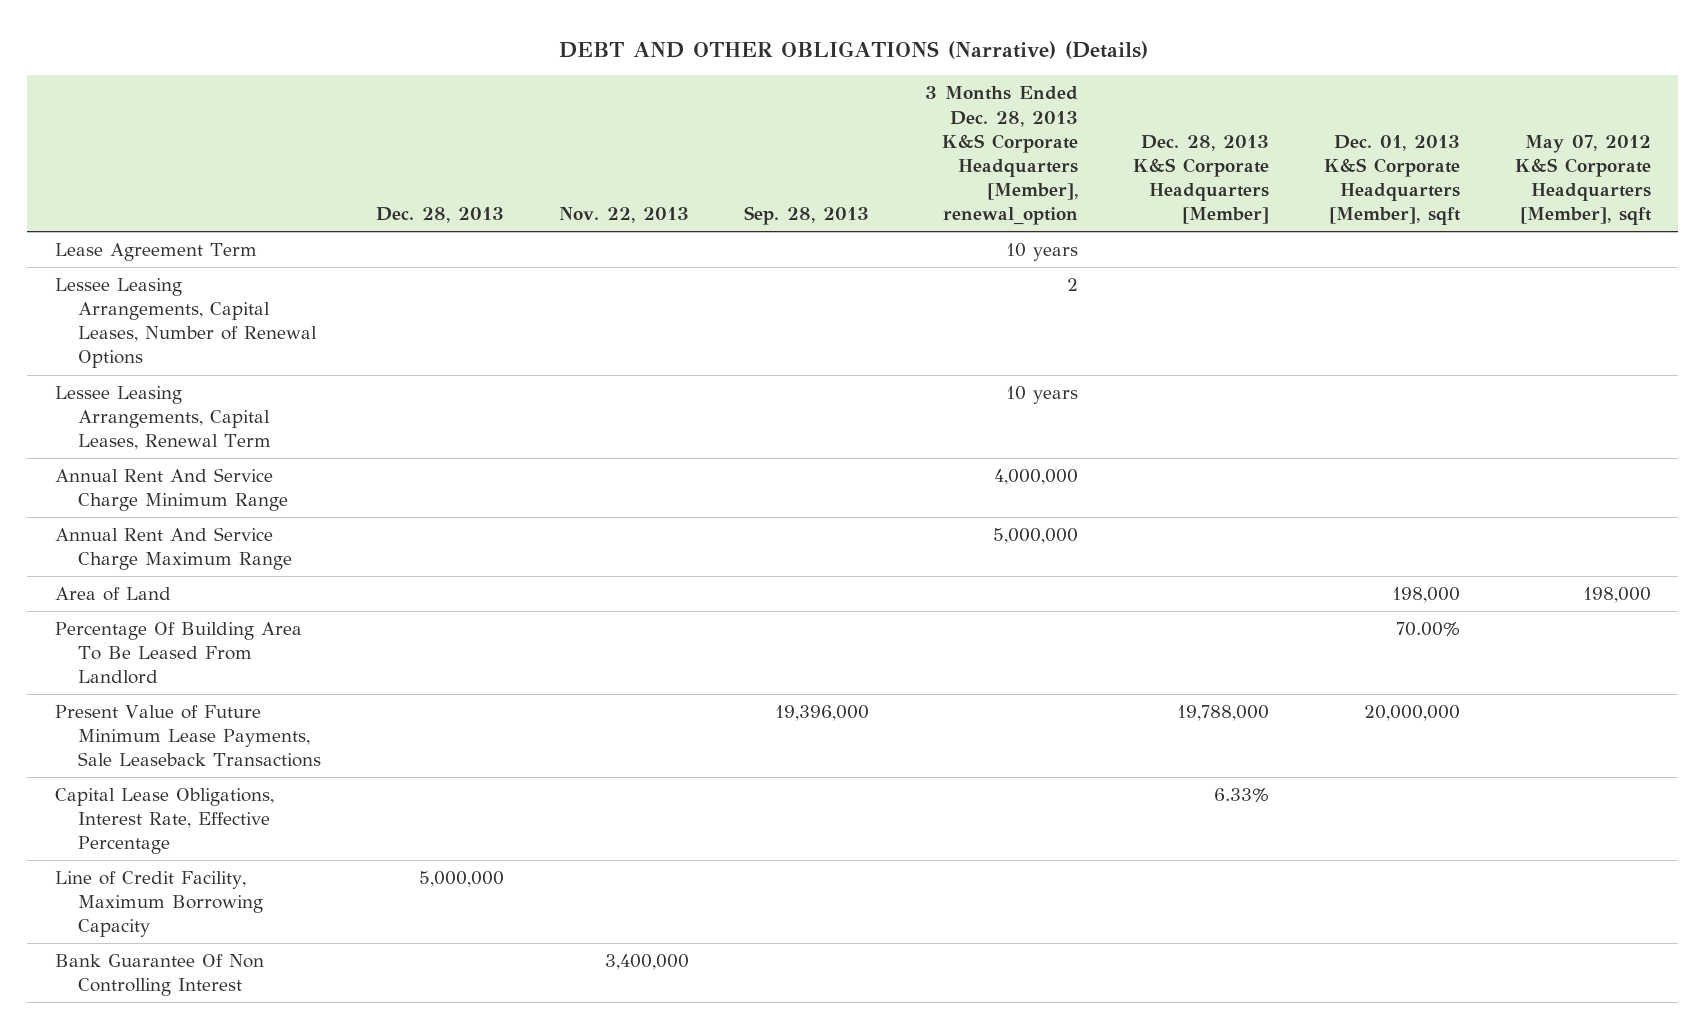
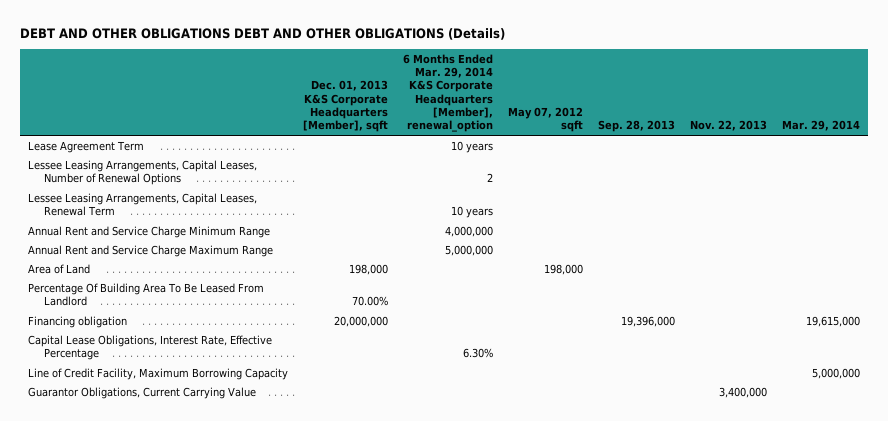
- DEBT AND OTHER OBLIGATIONS (Narrative) (Details)
+ DEBT AND OTHER OBLIGATIONS DEBT AND OTHER OBLIGATIONS (Details)
- | Dec. 28, 2013 | Nov. 22, 2013 | Sep. 28, 2013 | 3 Months Ended Dec. 28, 2013 K&S Corporate Headquarters [Member], renewal_option | Dec. 28, 2013 K&S Corporate Headquarters [Member] | Dec. 01, 2013 K&S Corporate Headquarters [Member], sqft | May 07, 2012 K&S Corporate Headquarters [Member], sqft
+ | Dec. 01, 2013 K&S Corporate Headquarters [Member], sqft | 6 Months Ended Mar. 29, 2014 K&S Corporate Headquarters [Member], renewal_option | May 07, 2012 sqft | Sep. 28, 2013 | Nov. 22, 2013 | Mar. 29, 2014
- Annual Rent And Service Charge Minimum Range | | | | 4,000,000 | | |
- Annual Rent And Service Charge Maximum Range | | | | 5,000,000 | | |
+ Annual Rent and Service Charge Minimum Range | | 4,000,000 | | | |
+ Annual Rent and Service Charge Maximum Range | | 5,000,000 | | | |
- Present Value of Future Minimum Lease Payments, Sale Leaseback Transactions | | | 19,396,000 | | 19,788,000 | 20,000,000 |
+ Financing obligation | 20,000,000 | | | 19,396,000 | | 19,615,000
- Bank Guarantee Of Non Controlling Interest | | 3,400,000 | | | | |
+ Guarantor Obligations, Current Carrying Value | | | | | 3,400,000 |

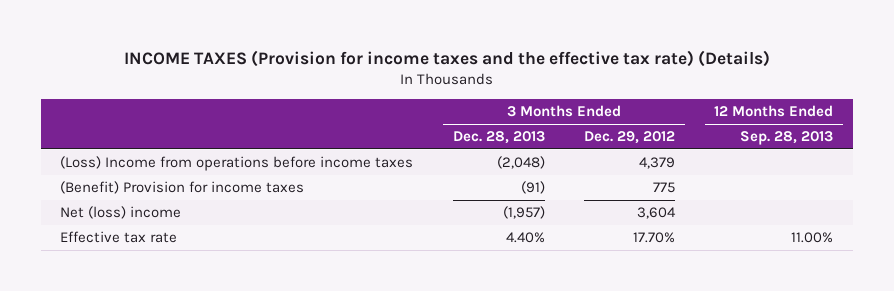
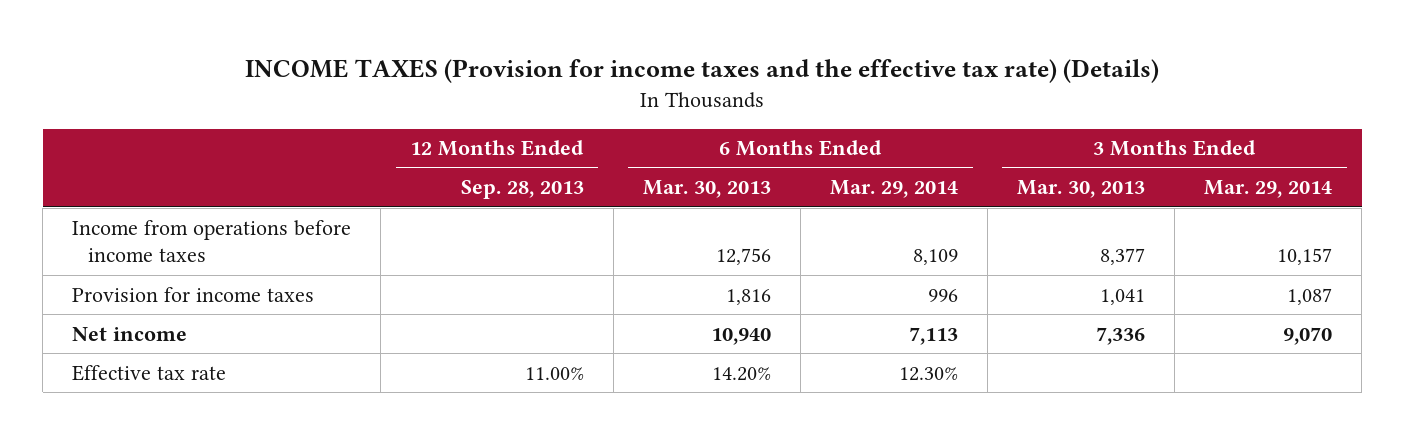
- | 3 Months Ended Dec. 28, 2013 | 3 Months Ended Dec. 29, 2012 | 12 Months Ended Sep. 28, 2013
+ | 12 Months Ended Sep. 28, 2013 | 6 Months Ended Mar. 30, 2013 | 6 Months Ended Mar. 29, 2014 | 3 Months Ended Mar. 30, 2013 | 3 Months Ended Mar. 29, 2014
- (Loss) Income from operations before income taxes | (2,048) | 4,379 |
- (Benefit) Provision for income taxes | (91) | 775 |
- Net (loss) income | (1,957) | 3,604 |
+ Income from operations before income taxes | | 12,756 | 8,109 | 8,377 | 10,157
+ Provision for income taxes | | 1,816 | 996 | 1,041 | 1,087
+ Net income | | 10,940 | 7,113 | 7,336 | 9,070

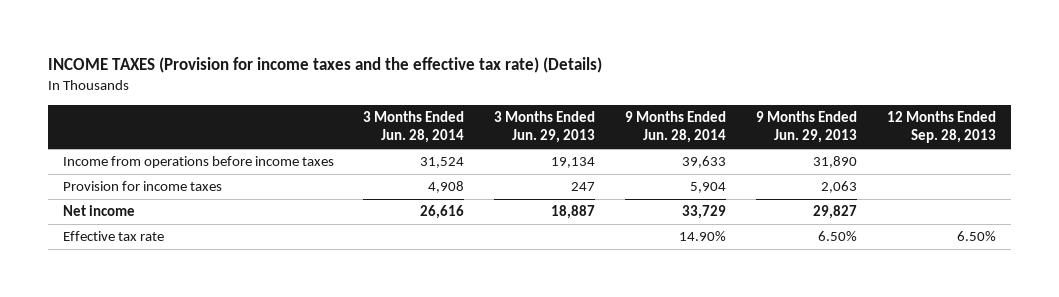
- | 12 Months Ended Sep. 28, 2013 | 6 Months Ended Mar. 30, 2013 | 6 Months Ended Mar. 29, 2014 | 3 Months Ended Mar. 30, 2013 | 3 Months Ended Mar. 29, 2014
+ | 3 Months Ended Jun. 28, 2014 | 3 Months Ended Jun. 29, 2013 | 9 Months Ended Jun. 28, 2014 | 9 Months Ended Jun. 29, 2013 | 12 Months Ended Sep. 28, 2013
- Effective tax rate | 11.00% | 14.20% | 12.30% | |
+ Effective tax rate | | | 14.90% | 6.50% | 6.50%

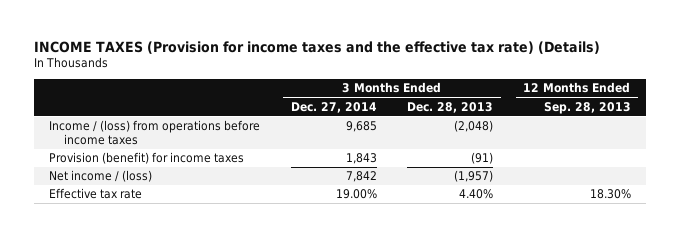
- | 3 Months Ended Jun. 28, 2014 | 3 Months Ended Jun. 29, 2013 | 9 Months Ended Jun. 28, 2014 | 9 Months Ended Jun. 29, 2013 | 12 Months Ended Sep. 28, 2013
+ | 3 Months Ended Dec. 27, 2014 | 3 Months Ended Dec. 28, 2013 | 12 Months Ended Sep. 28, 2013
- Income from operations before income taxes | 31,524 | 19,134 | 39,633 | 31,890 |
- Provision for income taxes | 4,908 | 247 | 5,904 | 2,063 |
- Net income | 26,616 | 18,887 | 33,729 | 29,827 |
- Effective tax rate | | | 14.90% | 6.50% | 6.50%
+ Income / (loss) from operations before income taxes | 9,685 | (2,048) |
+ Provision (benefit) for income taxes | 1,843 | (91) |
+ Net income / (loss) | 7,842 | (1,957) |
+ Effective tax rate | 19.00% | 4.40% | 18.30%

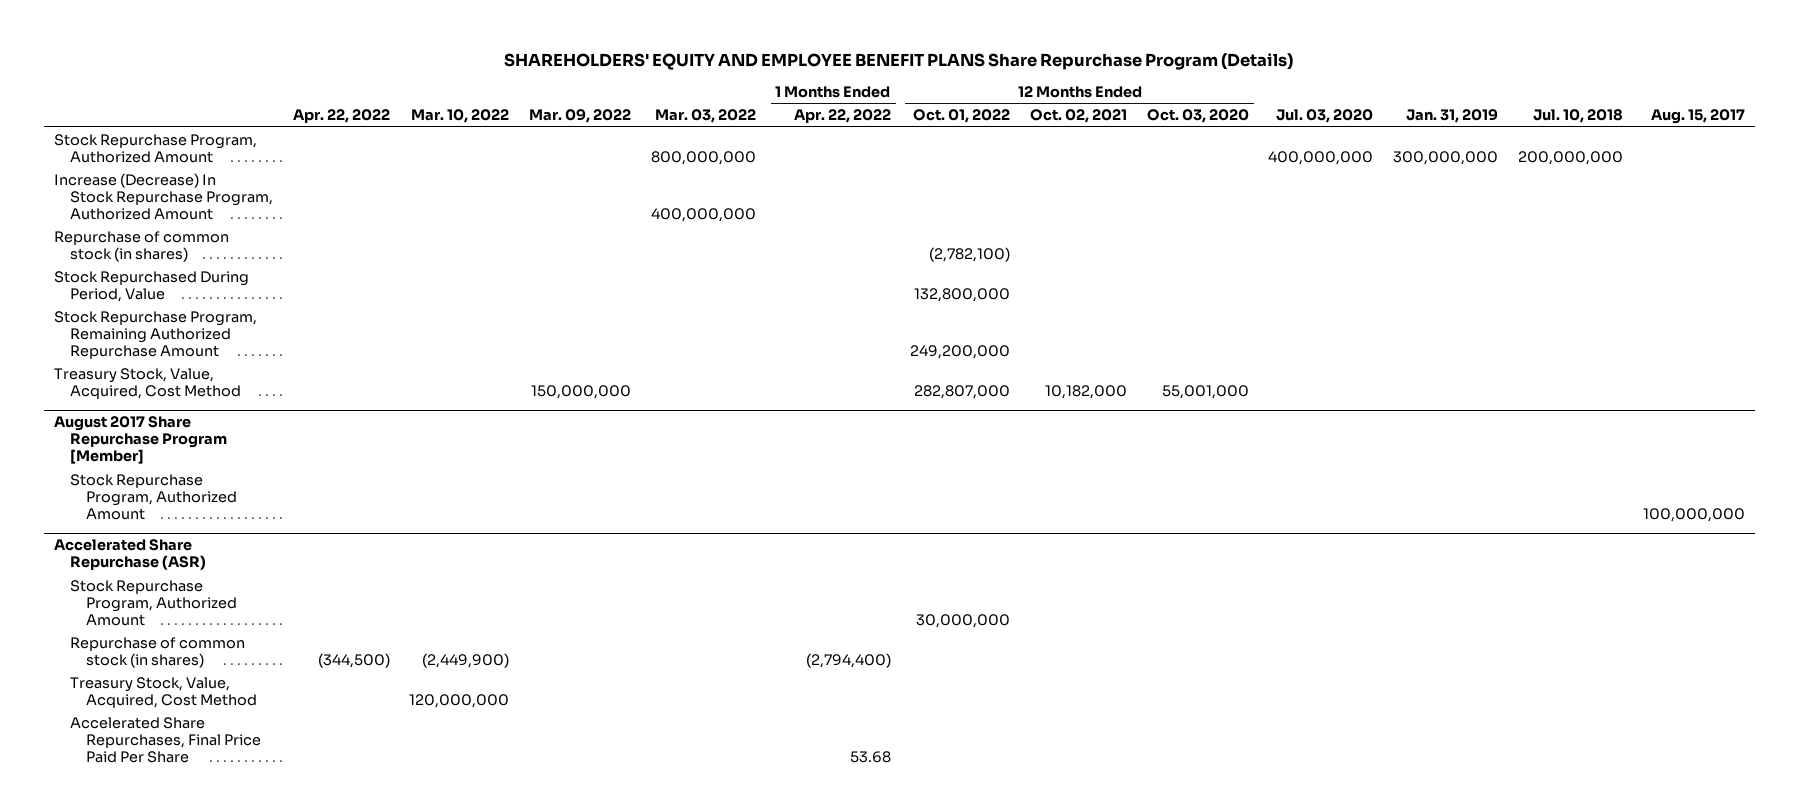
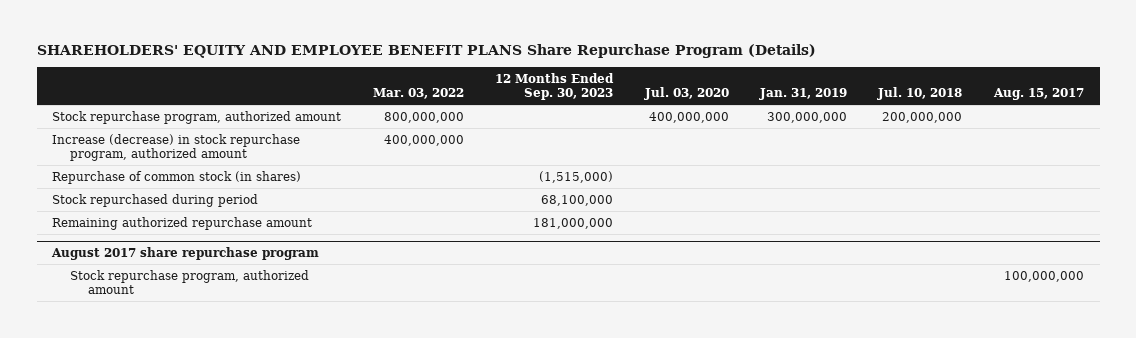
- | Apr. 22, 2022 | Mar. 10, 2022 | Mar. 09, 2022 | Mar. 03, 2022 | 1 Months Ended Apr. 22, 2022 | 12 Months Ended Oct. 01, 2022 | 12 Months Ended Oct. 02, 2021 | 12 Months Ended Oct. 03, 2020 | Jul. 03, 2020 | Jan. 31, 2019 | Jul. 10, 2018 | Aug. 15, 2017
+ | Mar. 03, 2022 | 12 Months Ended Sep. 30, 2023 | Jul. 03, 2020 | Jan. 31, 2019 | Jul. 10, 2018 | Aug. 15, 2017
- Stock Repurchase Program, Authorized Amount | | | | 800,000,000 | | | | | 400,000,000 | 300,000,000 | 200,000,000 |
- Increase (Decrease) In Stock Repurchase Program, Authorized Amount | | | | 400,000,000 | | | | | | | |
+ Stock repurchase program, authorized amount | 800,000,000 | | 400,000,000 | 300,000,000 | 200,000,000 |
+ Increase (decrease) in stock repurchase program, authorized amount | 400,000,000 | | | | |
- Stock Repurchased During Period, Value | | | | | | 132,800,000 | | | | | |
- Stock Repurchase Program, Remaining Authorized Repurchase Amount | | | | | | 249,200,000 | | | | | |
- Treasury Stock, Value, Acquired, Cost Method | | | 150,000,000 | | | 282,807,000 | 10,182,000 | 55,001,000 | | | |
- August 2017 Share Repurchase Program [Member]
- Stock Repurchase Program, Authorized Amount | | | | | | | | | | | | 100,000,000
- Accelerated Share Repurchase (ASR)
- Stock Repurchase Program, Authorized Amount | | | | | | 30,000,000 | | | | | |
- Repurchase of common stock (in shares) | (344,500) | (2,449,900) | | | (2,794,400) | | | | | | |
- Treasury Stock, Value, Acquired, Cost Method | | 120,000,000 | | | | | | | | | |
- Accelerated Share Repurchases, Final Price Paid Per Share | | | | | 53.68 | | | | | | |
+ Stock repurchased during period | | 68,100,000 | | | |
+ Remaining authorized repurchase amount | | 181,000,000 | | | |
+ August 2017 share repurchase program
+ Stock repurchase program, authorized amount | | | | | | 100,000,000

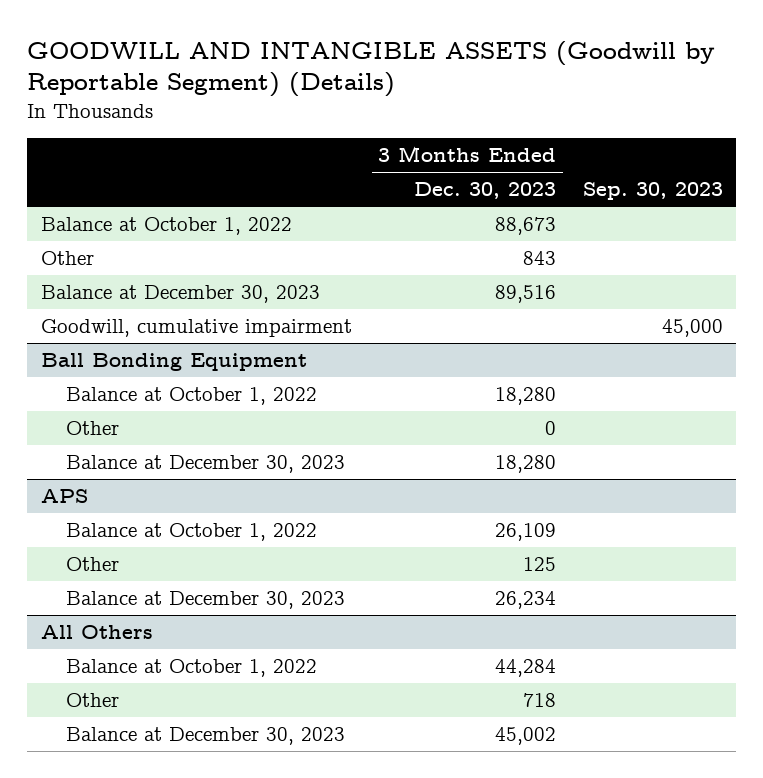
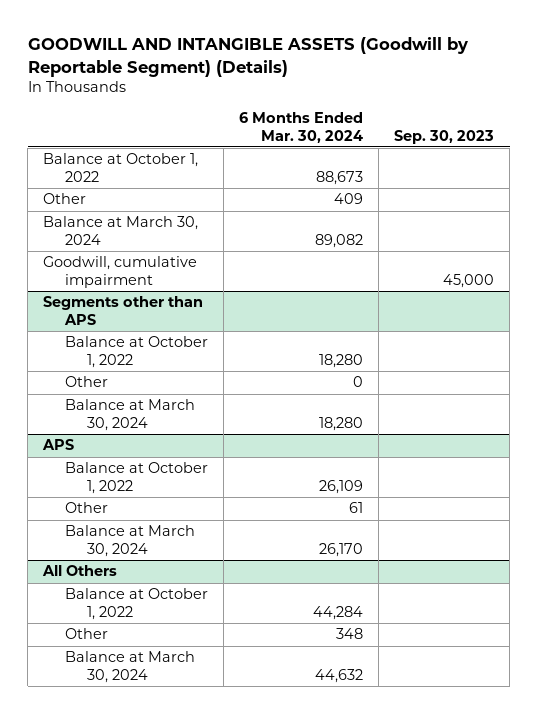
- | 3 Months Ended Dec. 30, 2023 | Sep. 30, 2023
+ | 6 Months Ended Mar. 30, 2024 | Sep. 30, 2023
- Balance at December 30, 2023 | 89,516 |
+ Balance at March 30, 2024 | 89,082 |
- Ball Bonding Equipment
- Balance at October 1, 2022 | 18,280 |
- Other | 0 |
- Balance at December 30, 2023 | 18,280 |
+ Segments other than APS
+ Balance at October 1, 2022 | 18,280 |
+ Other | 0 |
+ Balance at March 30, 2024 | 18,280 |
@ APS
- Balance at December 30, 2023 | 26,234 |
+ Balance at March 30, 2024 | 26,170 |
@ All Others
- Balance at December 30, 2023 | 45,002 |
+ Balance at March 30, 2024 | 44,632 |

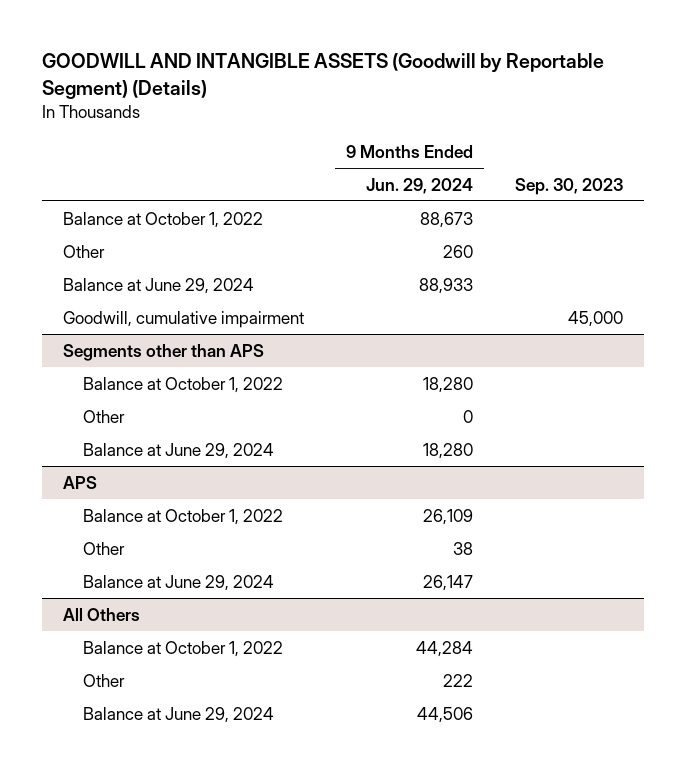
- | 6 Months Ended Mar. 30, 2024 | Sep. 30, 2023
+ | 9 Months Ended Jun. 29, 2024 | Sep. 30, 2023
- Balance at March 30, 2024 | 89,082 |
+ Balance at June 29, 2024 | 88,933 |
@ Segments other than APS
- Balance at March 30, 2024 | 18,280 |
+ Balance at June 29, 2024 | 18,280 |
@ APS
- Balance at March 30, 2024 | 26,170 |
+ Balance at June 29, 2024 | 26,147 |
@ All Others
- Balance at March 30, 2024 | 44,632 |
+ Balance at June 29, 2024 | 44,506 |

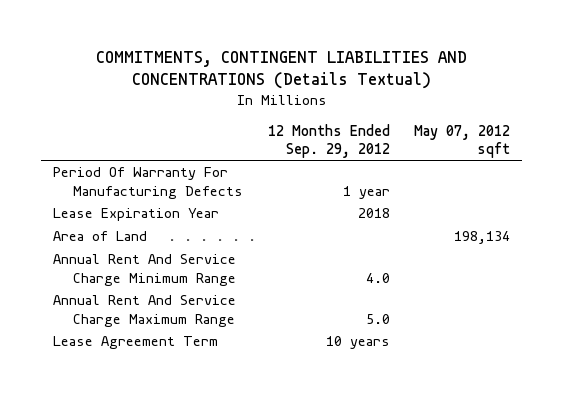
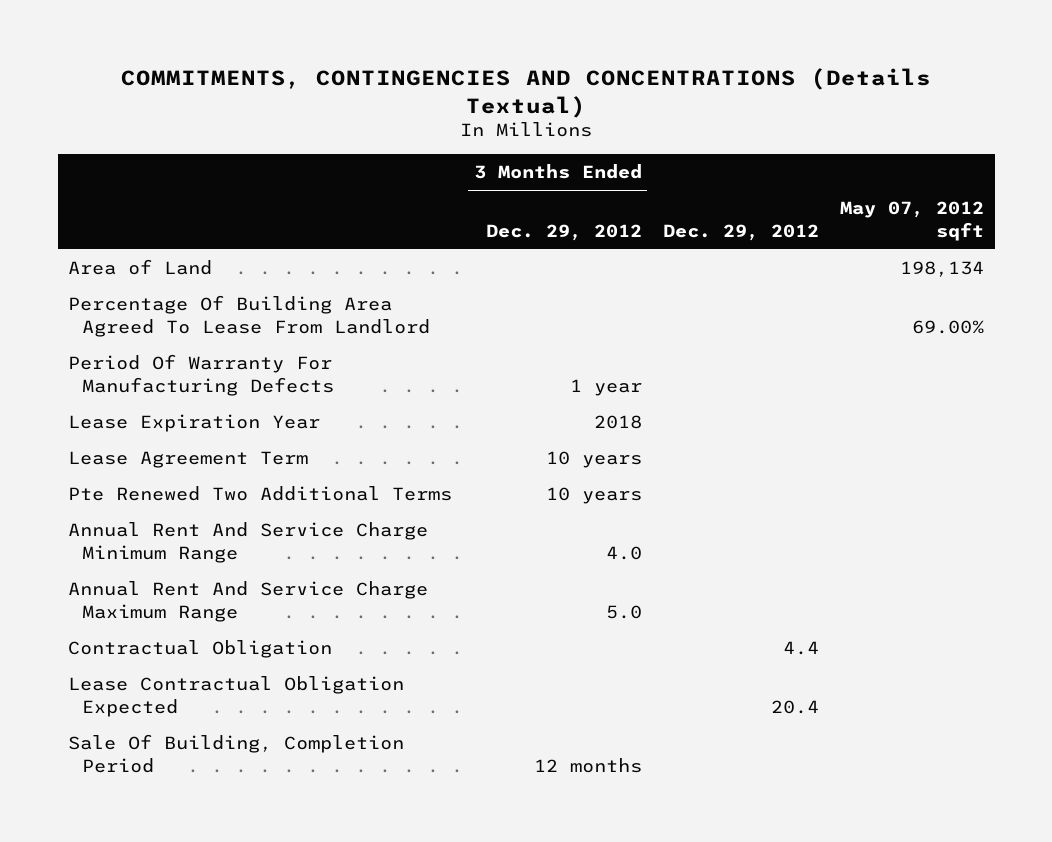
- COMMITMENTS, CONTINGENT LIABILITIES AND CONCENTRATIONS (Details Textual)
+ COMMITMENTS, CONTINGENCIES AND CONCENTRATIONS (Details Textual)
- | 12 Months Ended Sep. 29, 2012 | May 07, 2012 sqft
+ | 3 Months Ended Dec. 29, 2012 | Dec. 29, 2012 | May 07, 2012 sqft
moved up: Area of Land | | | 198,134
+ Percentage Of Building Area Agreed To Lease From Landlord | | | 69.00%
moved up: Lease Agreement Term | 10 years | |
+ Pte Renewed Two Additional Terms | 10 years | |
+ Contractual Obligation | | 4.4 |
+ Lease Contractual Obligation Expected | | 20.4 |
+ Sale Of Building, Completion Period | 12 months | |

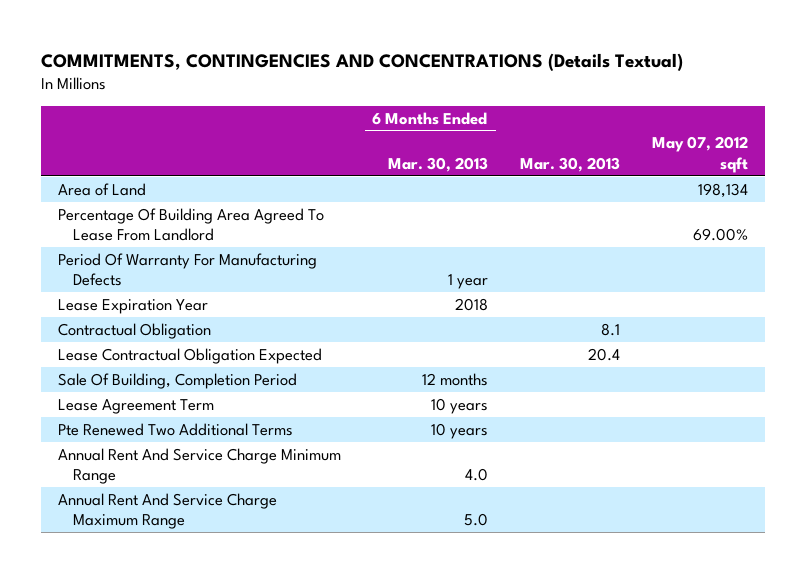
- | 3 Months Ended Dec. 29, 2012 | Dec. 29, 2012 | May 07, 2012 sqft
+ | 6 Months Ended Mar. 30, 2013 | Mar. 30, 2013 | May 07, 2012 sqft
moved up: Contractual Obligation | | 8.1 |
moved up: Lease Contractual Obligation Expected | | 20.4 |
moved up: Sale Of Building, Completion Period | 12 months | |

